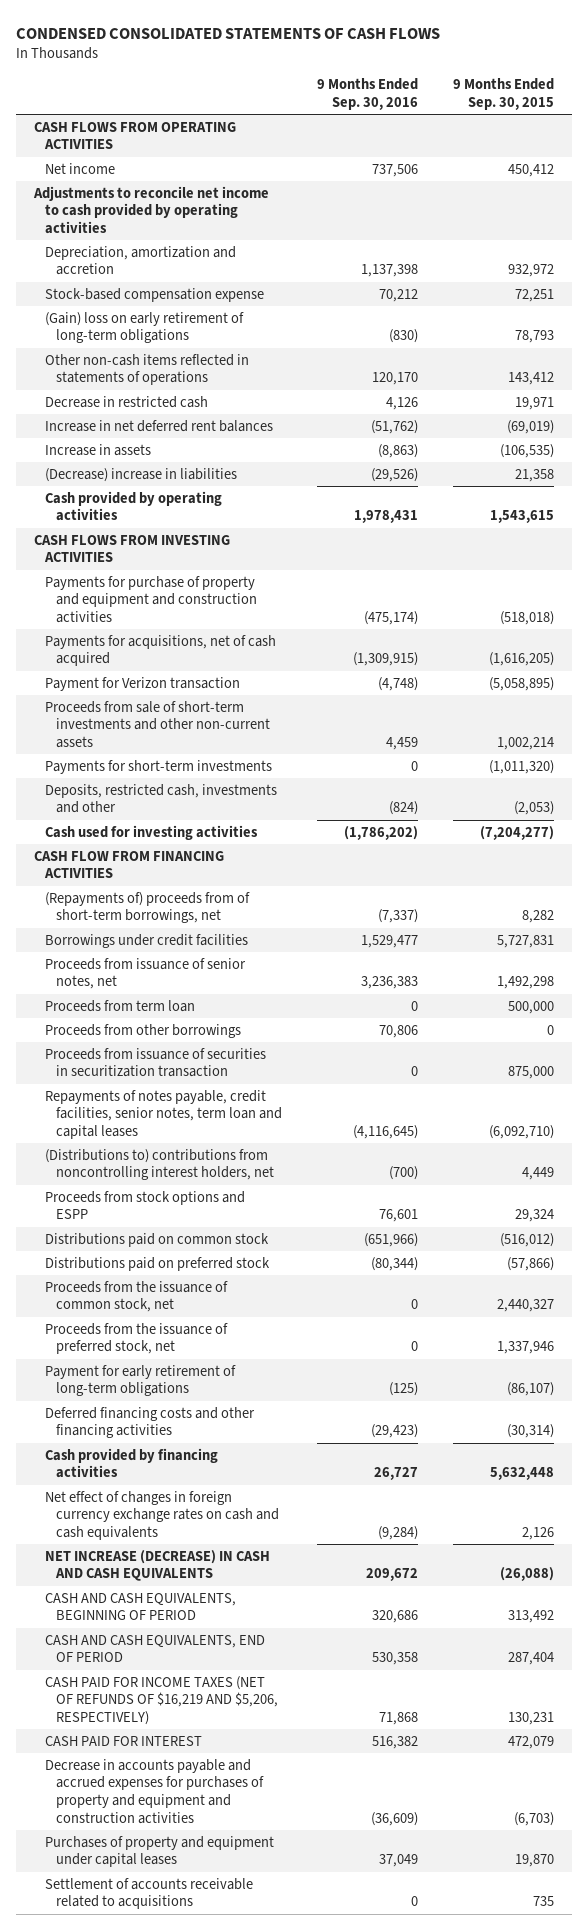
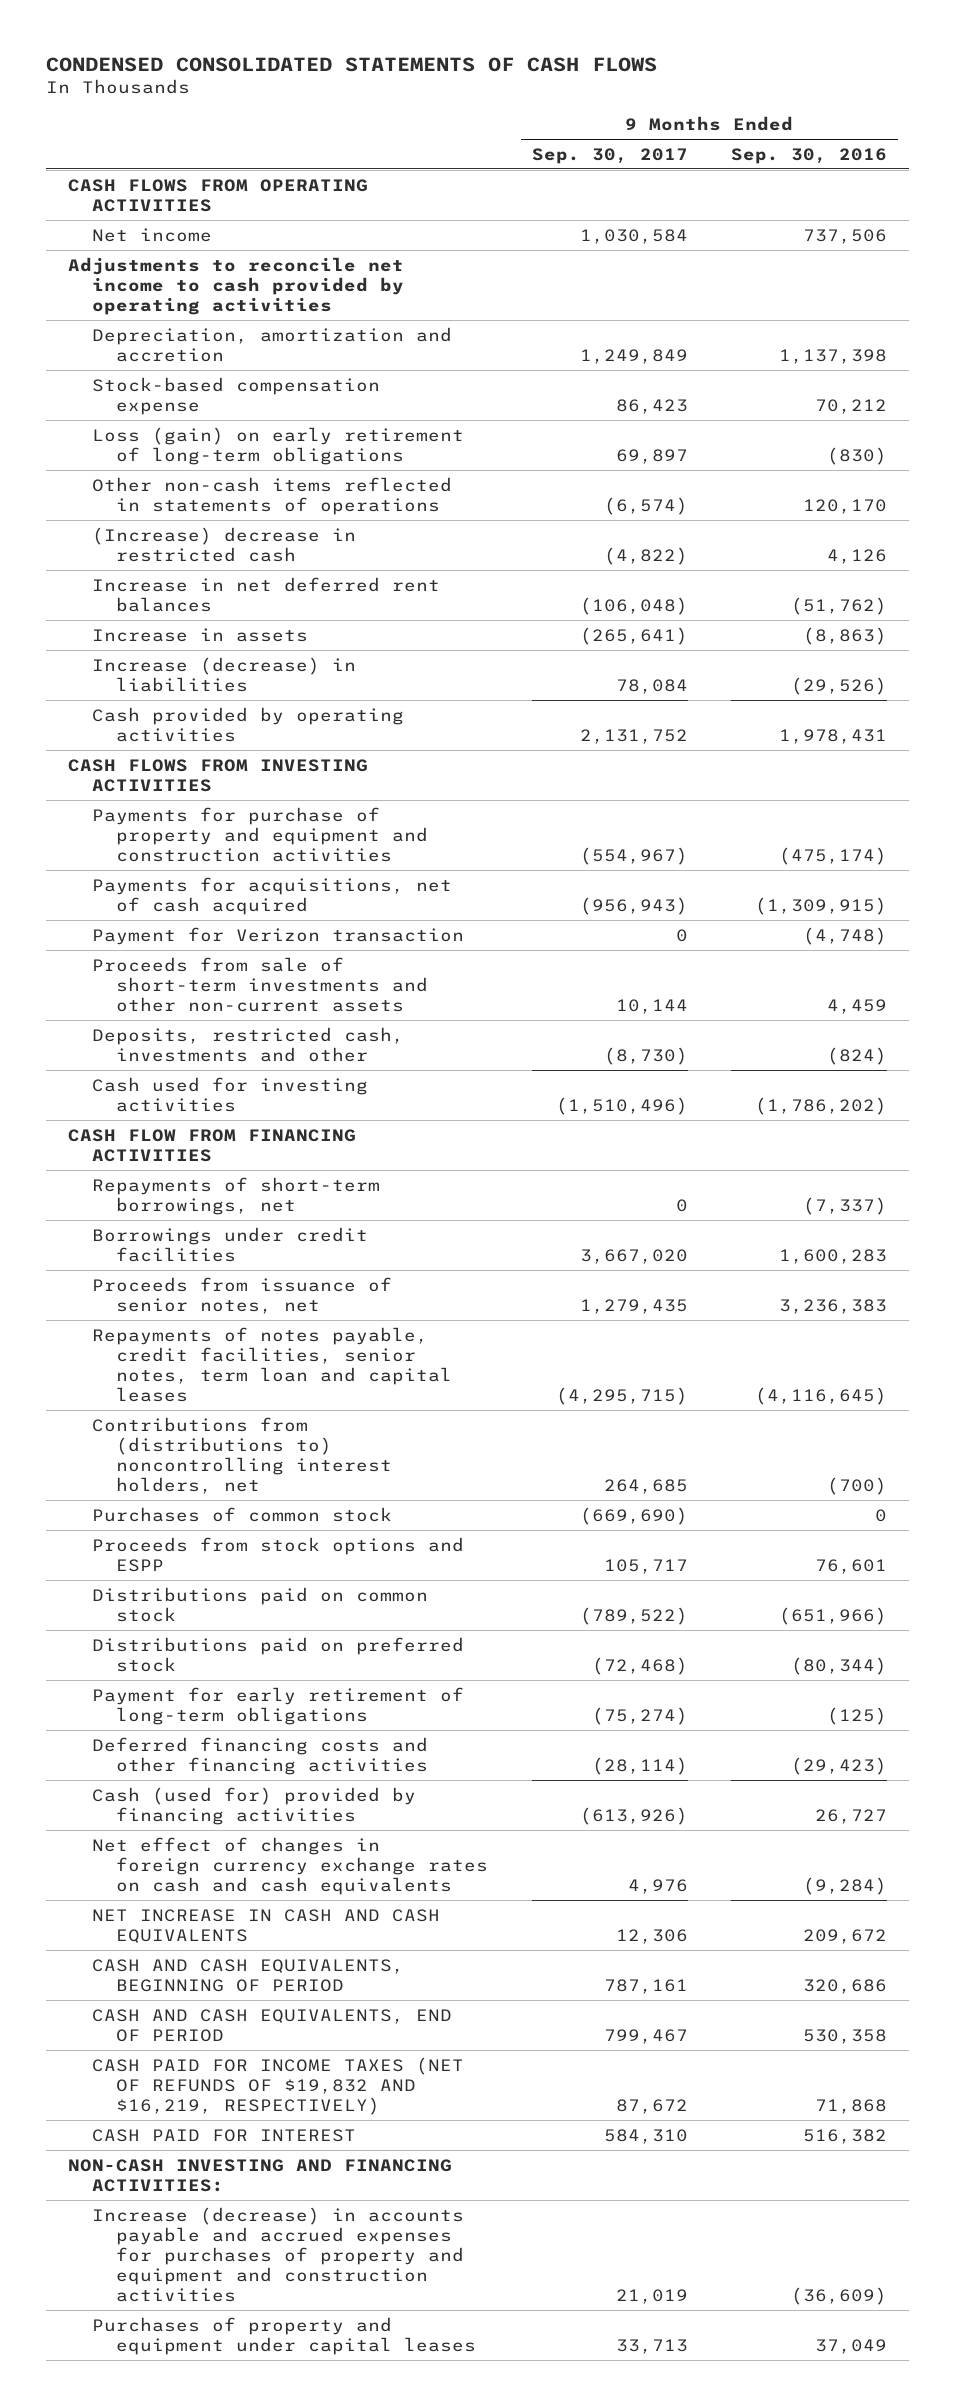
- | 9 Months Ended Sep. 30, 2016 | 9 Months Ended Sep. 30, 2015
+ | 9 Months Ended Sep. 30, 2017 | 9 Months Ended Sep. 30, 2016
- (Gain) loss on early retirement of long-term obligations | (830) | 78,793
+ Loss (gain) on early retirement of long-term obligations | 69,897 | (830)
- Decrease in restricted cash | 4,126 | 19,971
+ (Increase) decrease in restricted cash | (4,822) | 4,126
- (Decrease) increase in liabilities | (29,526) | 21,358
+ Increase (decrease) in liabilities | 78,084 | (29,526)
- Payments for short-term investments | 0 | (1,011,320)
- (Repayments of) proceeds from of short-term borrowings, net | (7,337) | 8,282
- Borrowings under credit facilities | 1,529,477 | 5,727,831
+ Repayments of short-term borrowings, net | 0 | (7,337)
+ Borrowings under credit facilities | 3,667,020 | 1,600,283
- Proceeds from term loan | 0 | 500,000
- Proceeds from other borrowings | 70,806 | 0
- Proceeds from issuance of securities in securitization transaction | 0 | 875,000
- (Distributions to) contributions from noncontrolling interest holders, net | (700) | 4,449
+ Contributions from (distributions to) noncontrolling interest holders, net | 264,685 | (700)
+ Purchases of common stock | (669,690) | 0
- Proceeds from the issuance of common stock, net | 0 | 2,440,327
- Proceeds from the issuance of preferred stock, net | 0 | 1,337,946
- Cash provided by financing activities | 26,727 | 5,632,448
+ Cash (used for) provided by financing activities | (613,926) | 26,727
- NET INCREASE (DECREASE) IN CASH AND CASH EQUIVALENTS | 209,672 | (26,088)
+ NET INCREASE IN CASH AND CASH EQUIVALENTS | 12,306 | 209,672
- CASH PAID FOR INCOME TAXES (NET OF REFUNDS OF $16,219 AND $5,206, RESPECTIVELY) | 71,868 | 130,231
+ CASH PAID FOR INCOME TAXES (NET OF REFUNDS OF $19,832 AND $16,219, RESPECTIVELY) | 87,672 | 71,868
- Decrease in accounts payable and accrued expenses for purchases of property and equipment and construction activities | (36,609) | (6,703)
+ NON-CASH INVESTING AND FINANCING ACTIVITIES:
+ Increase (decrease) in accounts payable and accrued expenses for purchases of property and equipment and construction activities | 21,019 | (36,609)
- Settlement of accounts receivable related to acquisitions | 0 | 735

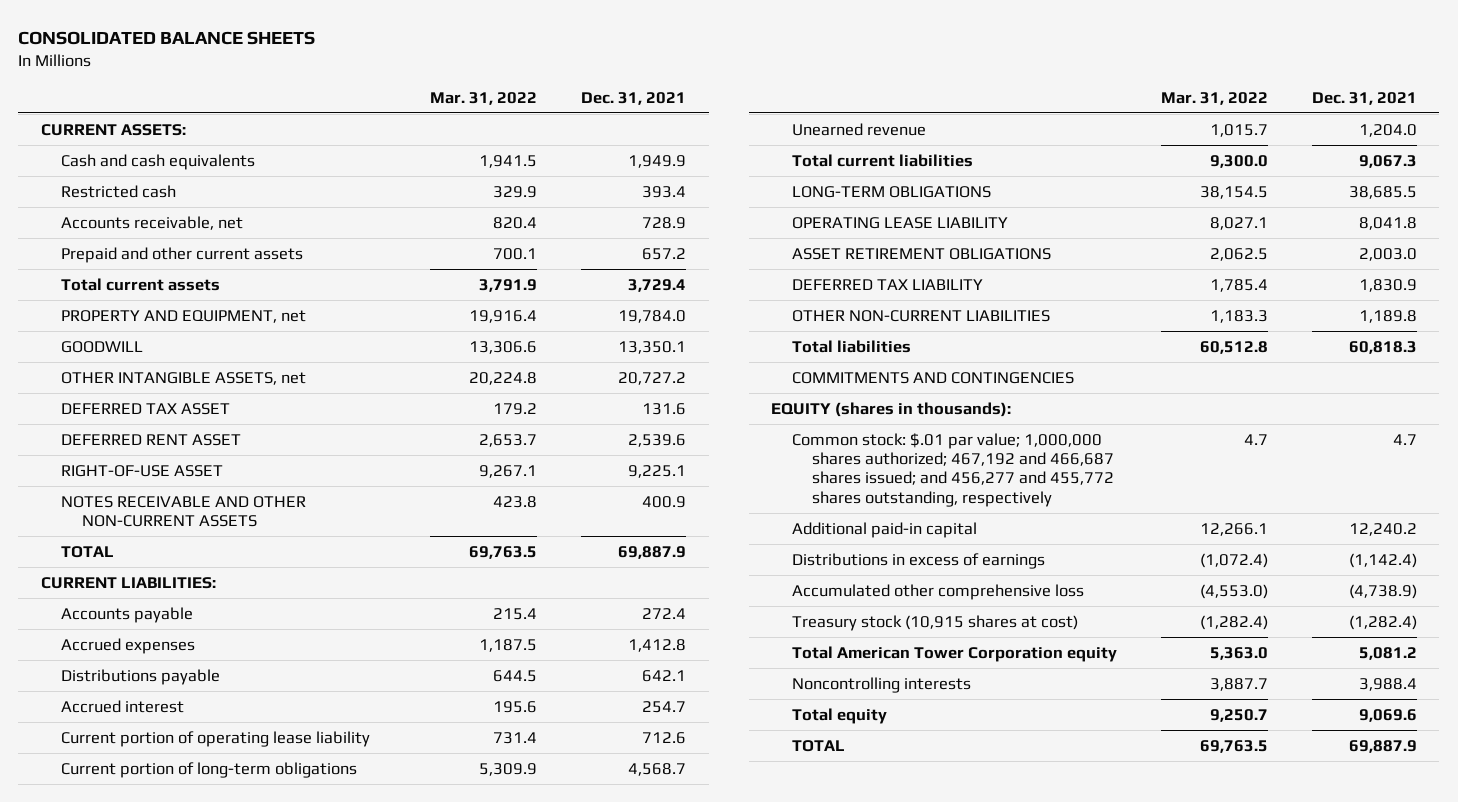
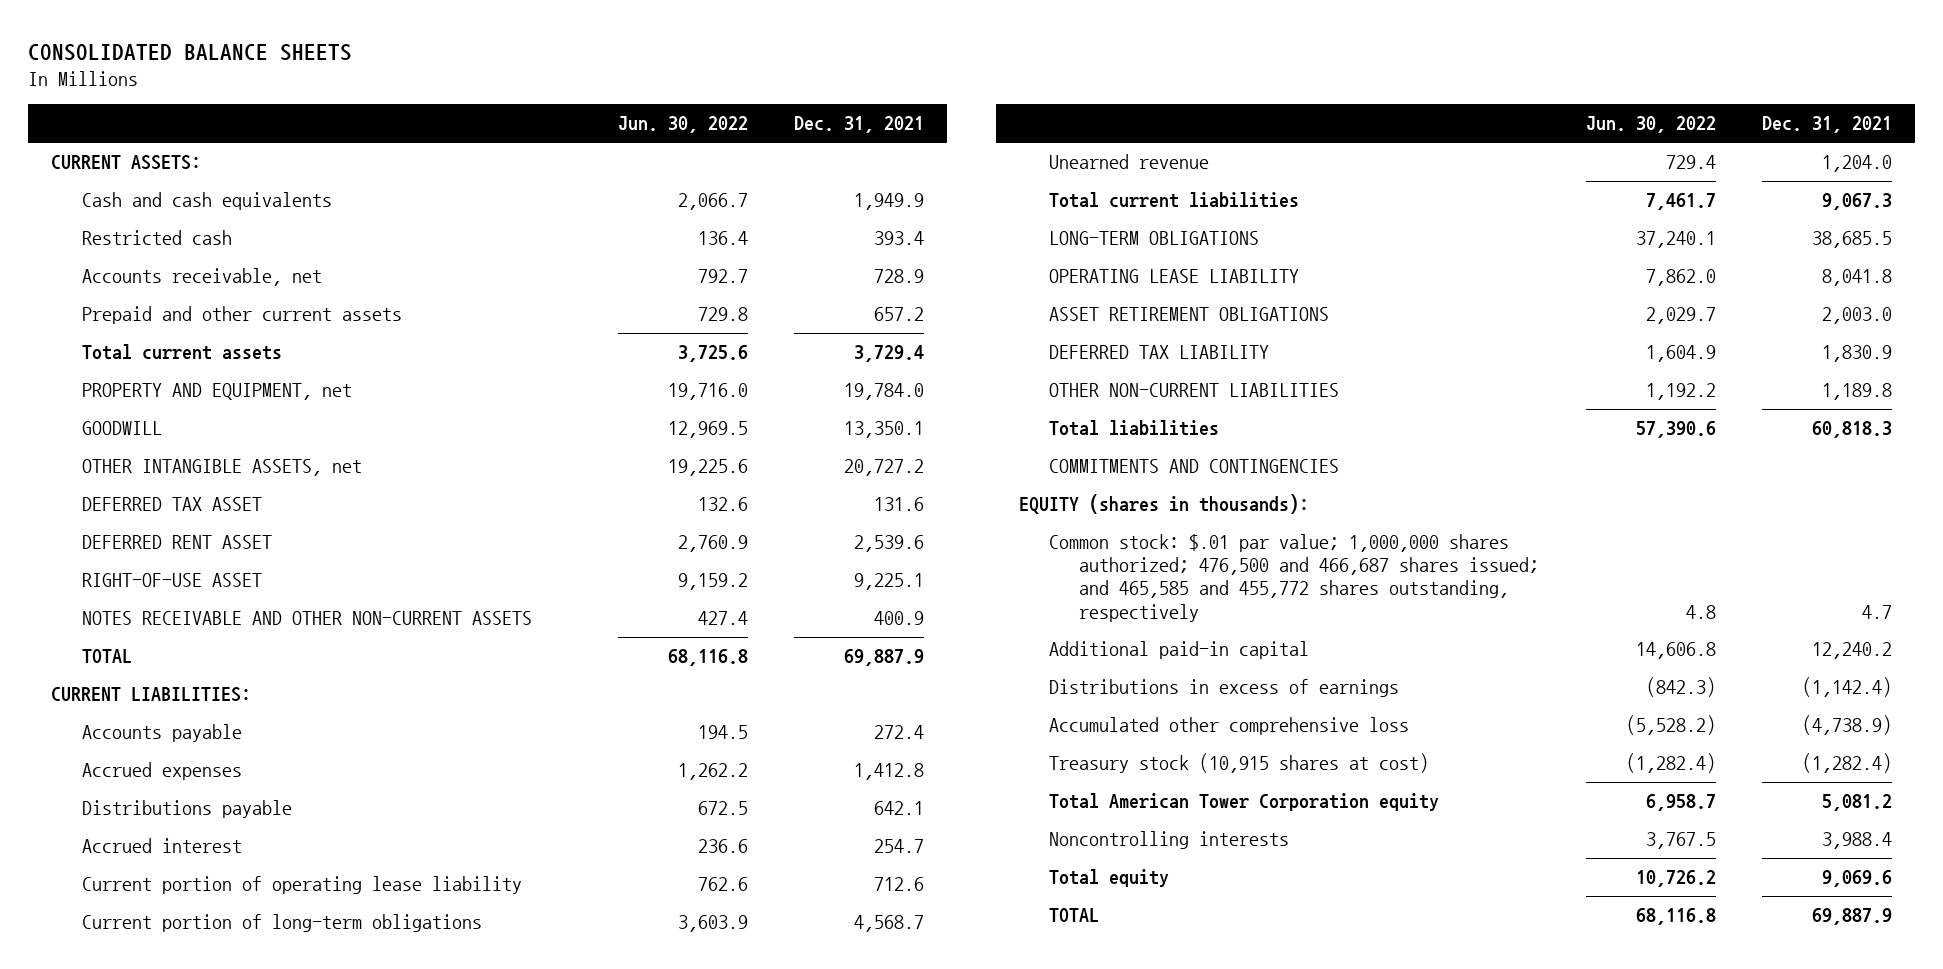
- | Mar. 31, 2022 | Dec. 31, 2021
+ | Jun. 30, 2022 | Dec. 31, 2021
- Common stock: $.01 par value; 1,000,000 shares authorized; 467,192 and 466,687 shares issued; and 456,277 and 455,772 shares outstanding, respectively | 4.7 | 4.7
+ Common stock: $.01 par value; 1,000,000 shares authorized; 476,500 and 466,687 shares issued; and 465,585 and 455,772 shares outstanding, respectively | 4.8 | 4.7

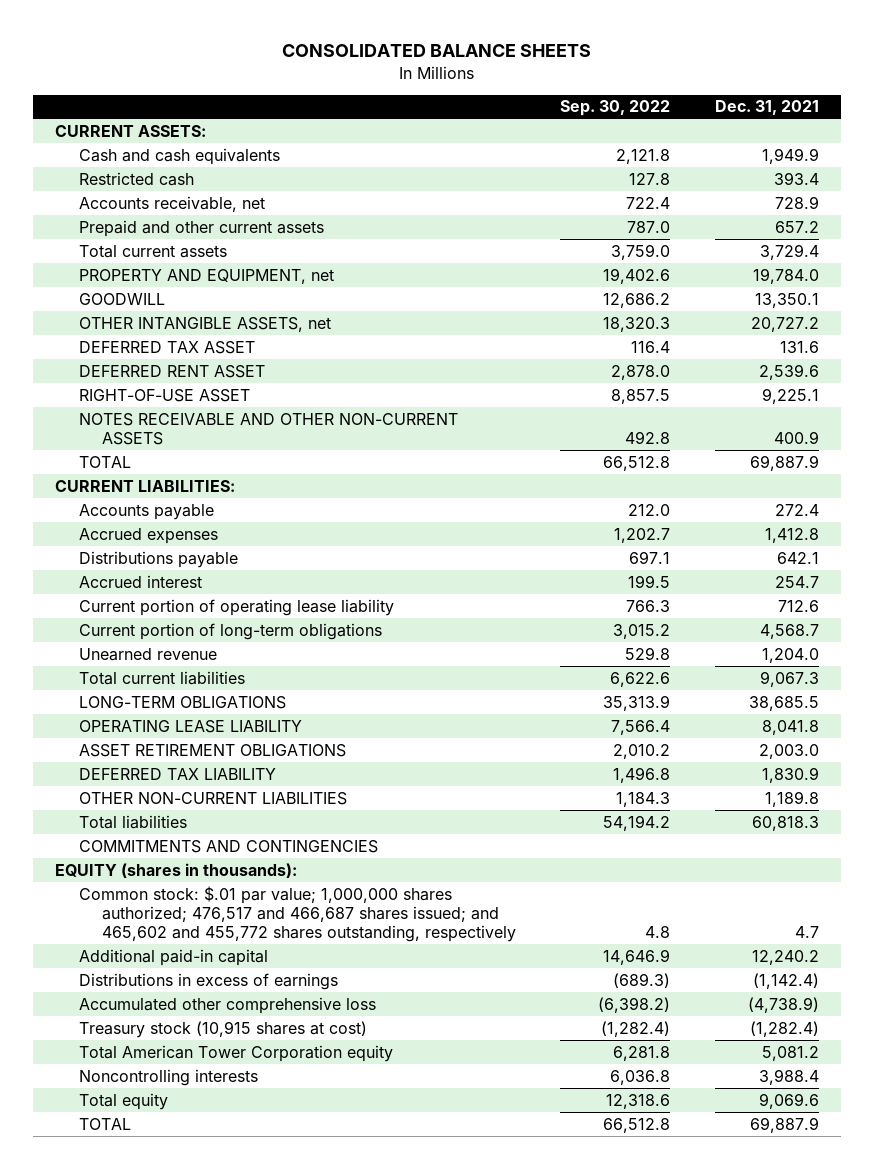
- | Jun. 30, 2022 | Dec. 31, 2021
+ | Sep. 30, 2022 | Dec. 31, 2021
- Common stock: $.01 par value; 1,000,000 shares authorized; 476,500 and 466,687 shares issued; and 465,585 and 455,772 shares outstanding, respectively | 4.8 | 4.7
+ Common stock: $.01 par value; 1,000,000 shares authorized; 476,517 and 466,687 shares issued; and 465,602 and 455,772 shares outstanding, respectively | 4.8 | 4.7

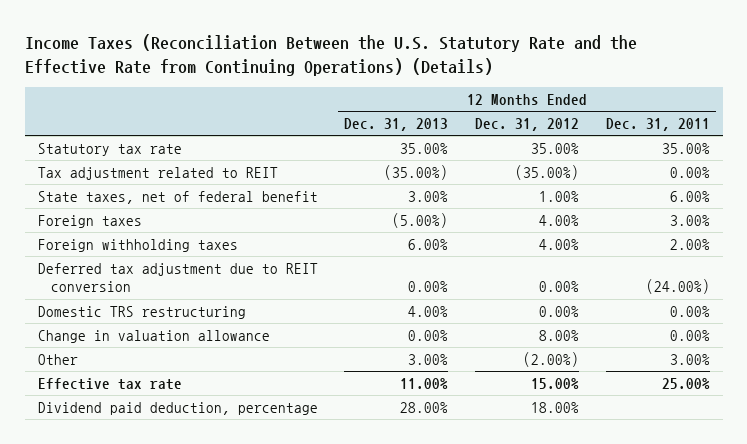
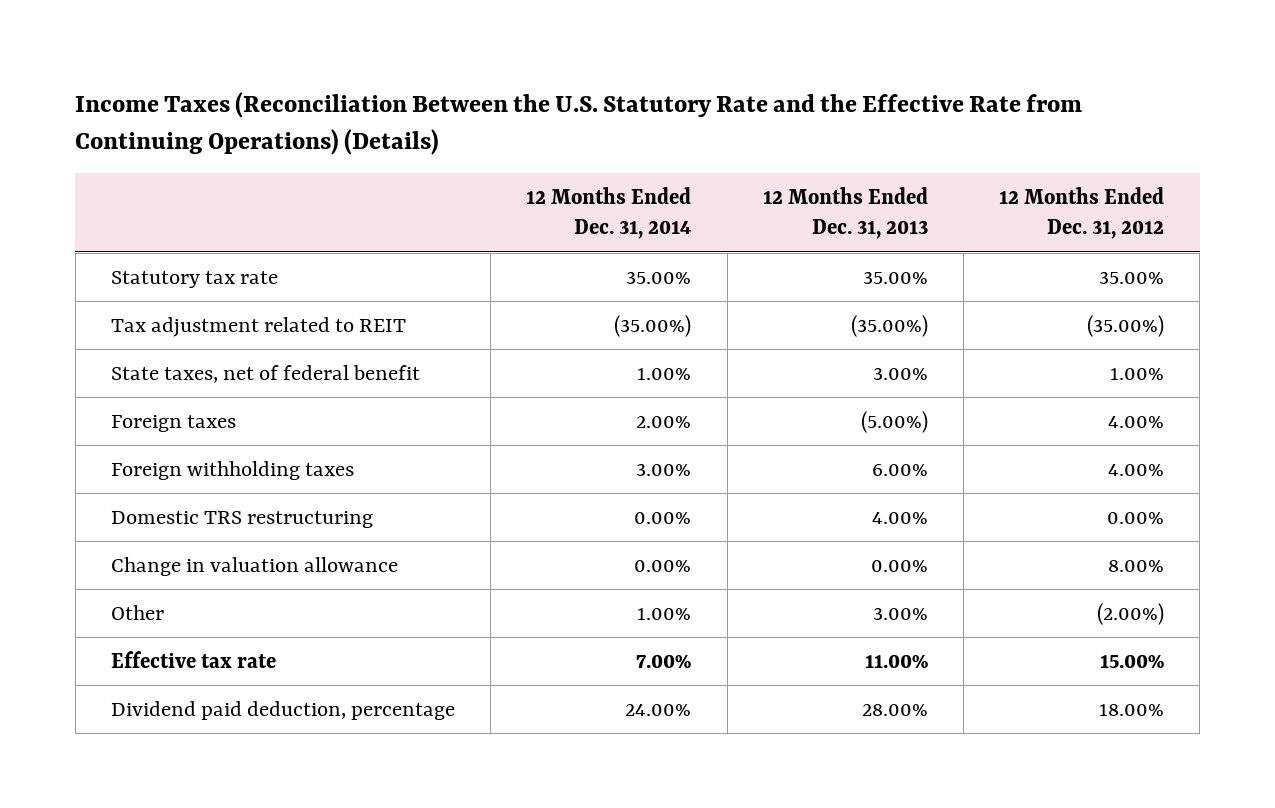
- | 12 Months Ended Dec. 31, 2013 | 12 Months Ended Dec. 31, 2012 | 12 Months Ended Dec. 31, 2011
+ | 12 Months Ended Dec. 31, 2014 | 12 Months Ended Dec. 31, 2013 | 12 Months Ended Dec. 31, 2012
- Deferred tax adjustment due to REIT conversion | 0.00% | 0.00% | (24.00%)

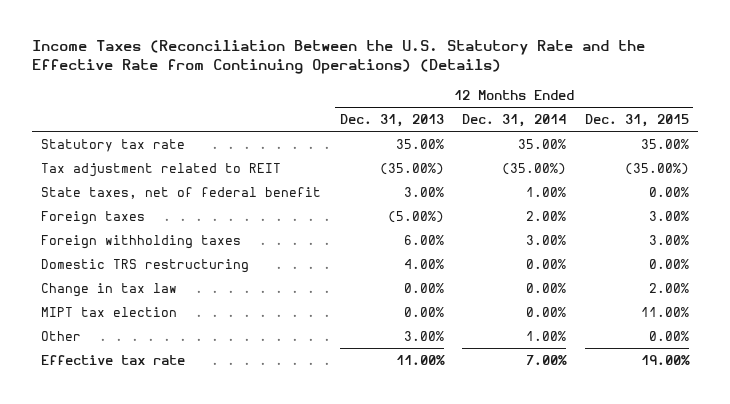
- | 12 Months Ended Dec. 31, 2014 | 12 Months Ended Dec. 31, 2013 | 12 Months Ended Dec. 31, 2012
+ | 12 Months Ended Dec. 31, 2013 | 12 Months Ended Dec. 31, 2014 | 12 Months Ended Dec. 31, 2015
- Change in valuation allowance | 0.00% | 0.00% | 8.00%
+ Change in tax law | 0.00% | 0.00% | 2.00%
+ MIPT tax election | 0.00% | 0.00% | 11.00%
- Dividend paid deduction, percentage | 24.00% | 28.00% | 18.00%

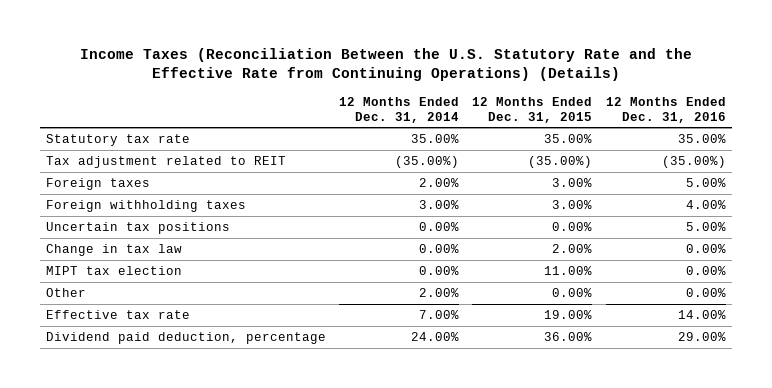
- | 12 Months Ended Dec. 31, 2013 | 12 Months Ended Dec. 31, 2014 | 12 Months Ended Dec. 31, 2015
+ | 12 Months Ended Dec. 31, 2014 | 12 Months Ended Dec. 31, 2015 | 12 Months Ended Dec. 31, 2016
- State taxes, net of federal benefit | 3.00% | 1.00% | 0.00%
- Domestic TRS restructuring | 4.00% | 0.00% | 0.00%
+ Uncertain tax positions | 0.00% | 0.00% | 5.00%
- Other | 3.00% | 1.00% | 0.00%
+ Other | 2.00% | 0.00% | 0.00%
+ Dividend paid deduction, percentage | 24.00% | 36.00% | 29.00%

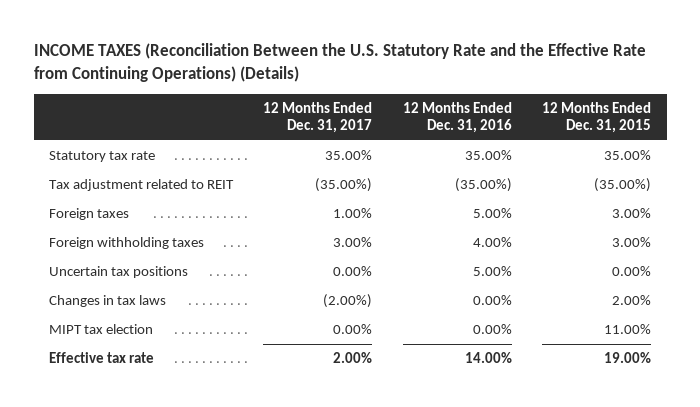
- Income Taxes (Reconciliation Between the U.S. Statutory Rate and the Effective Rate from Continuing Operations) (Details)
+ INCOME TAXES (Reconciliation Between the U.S. Statutory Rate and the Effective Rate from Continuing Operations) (Details)
- | 12 Months Ended Dec. 31, 2014 | 12 Months Ended Dec. 31, 2015 | 12 Months Ended Dec. 31, 2016
+ | 12 Months Ended Dec. 31, 2017 | 12 Months Ended Dec. 31, 2016 | 12 Months Ended Dec. 31, 2015
- Change in tax law | 0.00% | 2.00% | 0.00%
+ Changes in tax laws | (2.00%) | 0.00% | 2.00%
- Other | 2.00% | 0.00% | 0.00%
- Dividend paid deduction, percentage | 24.00% | 36.00% | 29.00%

